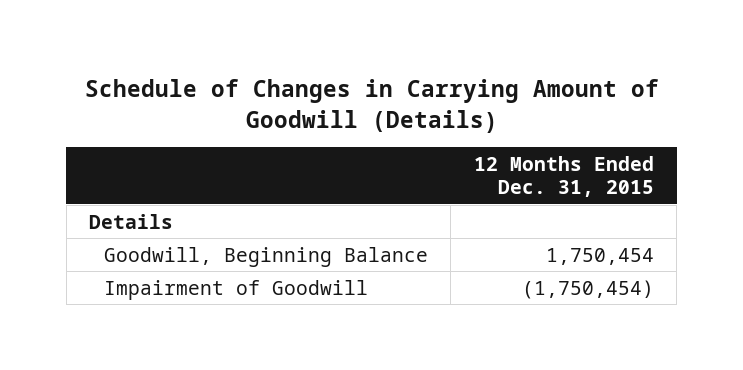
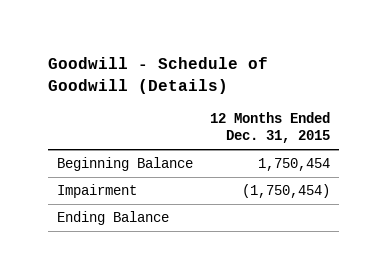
- Schedule of Changes in Carrying Amount of Goodwill (Details)
+ Goodwill - Schedule of Goodwill (Details)
- Details
- Goodwill, Beginning Balance | 1,750,454
- Impairment of Goodwill | (1,750,454)
+ Beginning Balance | 1,750,454
+ Impairment | (1,750,454)
+ Ending Balance

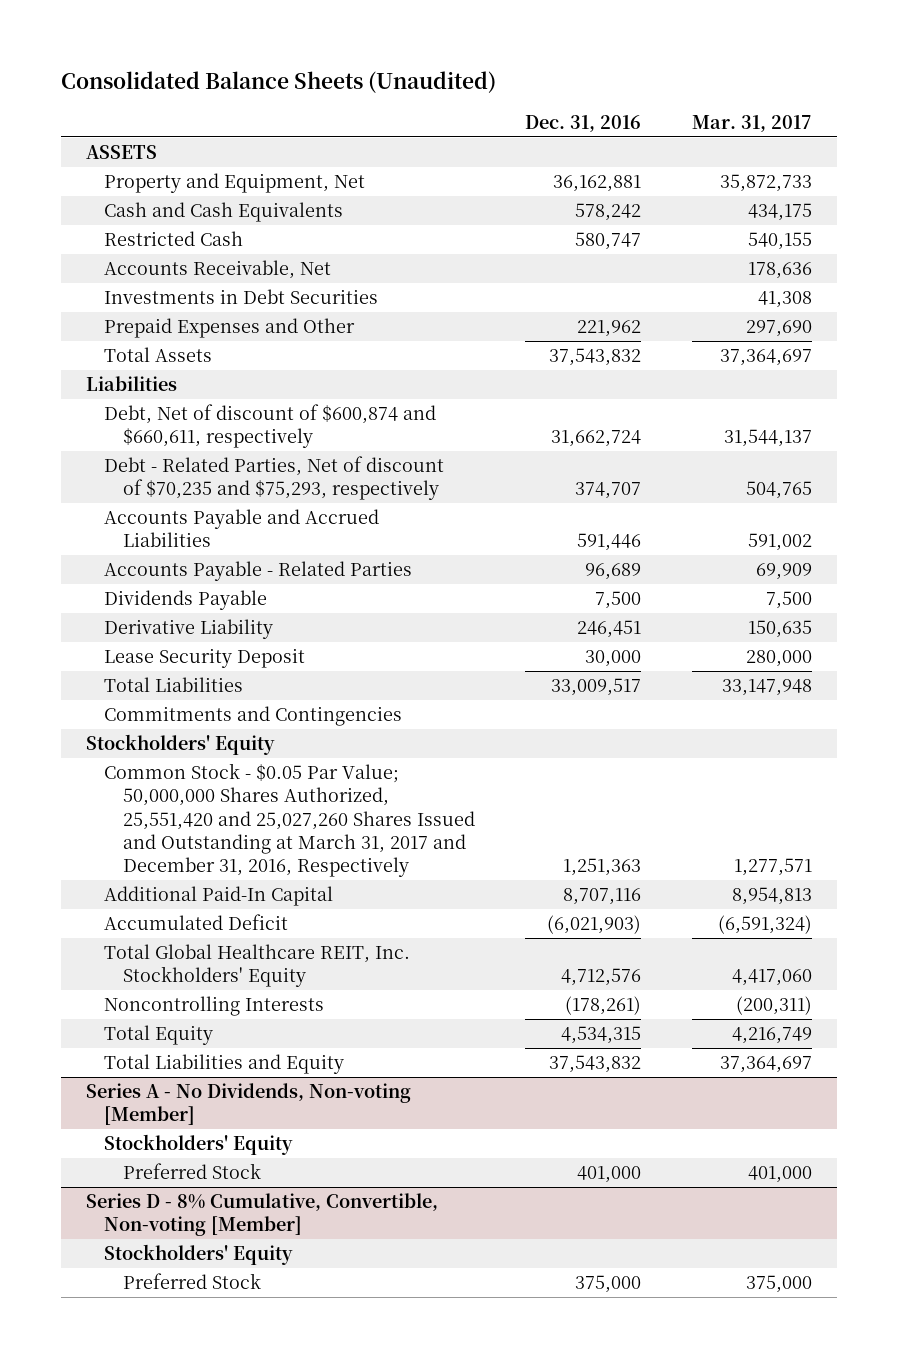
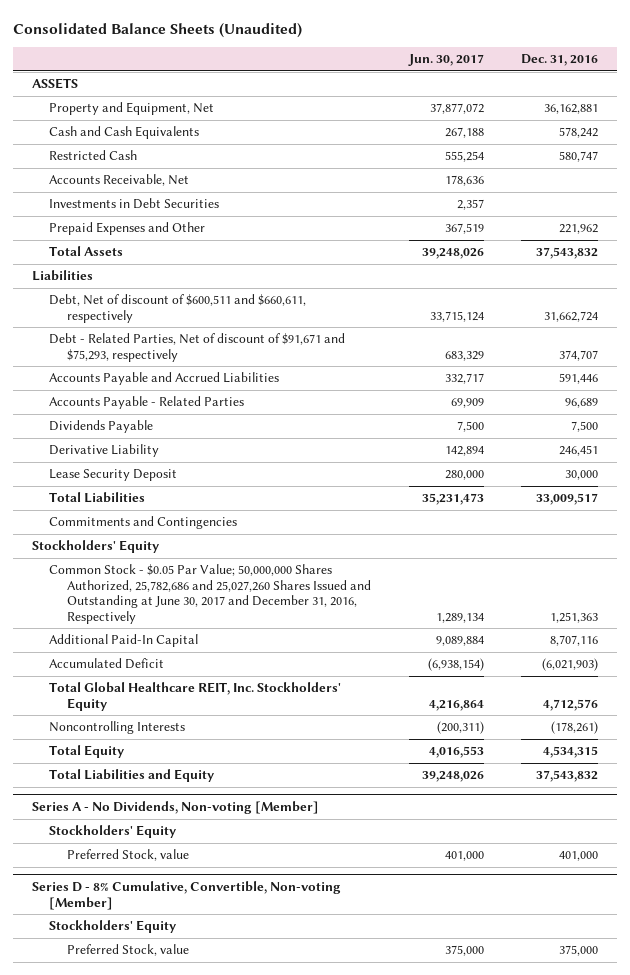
- | Dec. 31, 2016 | Mar. 31, 2017
+ | Jun. 30, 2017 | Dec. 31, 2016
- Debt, Net of discount of $600,874 and $660,611, respectively | 31,662,724 | 31,544,137
- Debt - Related Parties, Net of discount of $70,235 and $75,293, respectively | 374,707 | 504,765
+ Debt, Net of discount of $600,511 and $660,611, respectively | 33,715,124 | 31,662,724
+ Debt - Related Parties, Net of discount of $91,671 and $75,293, respectively | 683,329 | 374,707
- Common Stock - $0.05 Par Value; 50,000,000 Shares Authorized, 25,551,420 and 25,027,260 Shares Issued and Outstanding at March 31, 2017 and December 31, 2016, Respectively | 1,251,363 | 1,277,571
+ Common Stock - $0.05 Par Value; 50,000,000 Shares Authorized, 25,782,686 and 25,027,260 Shares Issued and Outstanding at June 30, 2017 and December 31, 2016, Respectively | 1,289,134 | 1,251,363
@ Series A - No Dividends, Non-voting [Member]
- Preferred Stock | 401,000 | 401,000
+ Preferred Stock, value | 401,000 | 401,000
@ Series D - 8% Cumulative, Convertible, Non-voting [Member]
- Preferred Stock | 375,000 | 375,000
+ Preferred Stock, value | 375,000 | 375,000

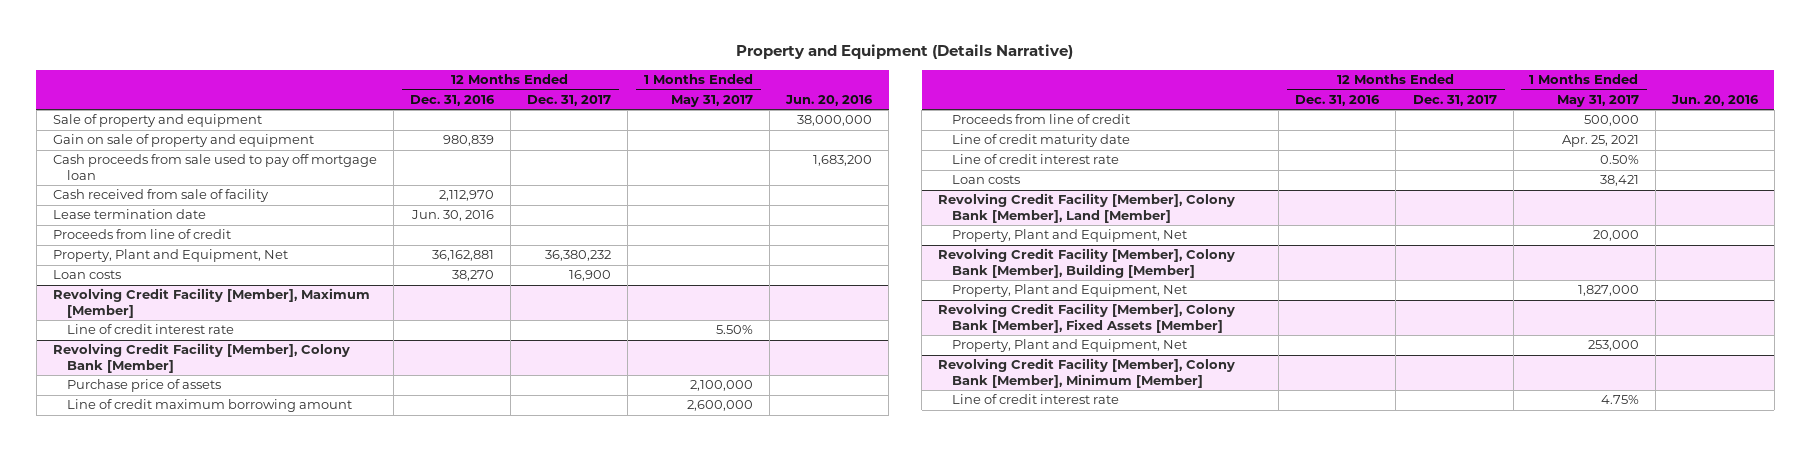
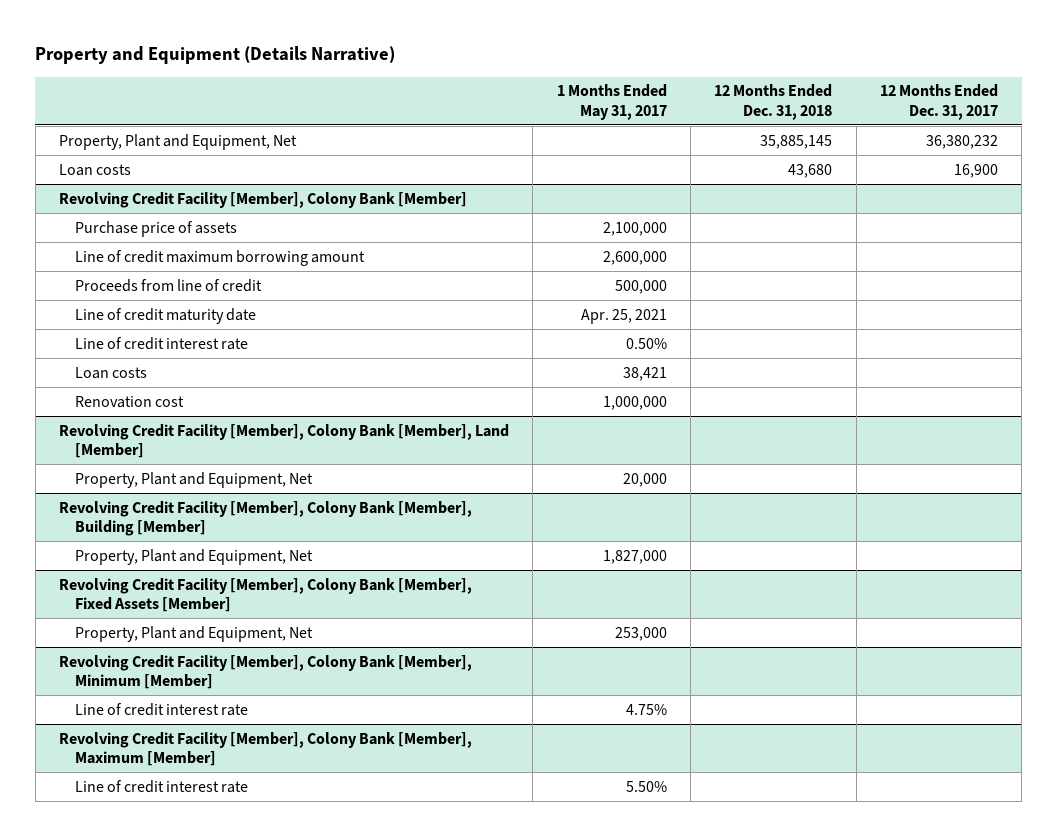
- | 12 Months Ended Dec. 31, 2016 | 12 Months Ended Dec. 31, 2017 | 1 Months Ended May 31, 2017 | Jun. 20, 2016
+ | 1 Months Ended May 31, 2017 | 12 Months Ended Dec. 31, 2018 | 12 Months Ended Dec. 31, 2017
- Sale of property and equipment | | | | 38,000,000
- Gain on sale of property and equipment | 980,839 | | |
- Cash proceeds from sale used to pay off mortgage loan | | | | 1,683,200
- Cash received from sale of facility | 2,112,970 | | |
- Lease termination date | Jun. 30, 2016 | | |
- Proceeds from line of credit
- Revolving Credit Facility [Member], Maximum [Member]
- Line of credit interest rate | | | 5.50% |
@ Revolving Credit Facility [Member], Colony Bank [Member]
+ Renovation cost | 1,000,000 | |
+ Revolving Credit Facility [Member], Colony Bank [Member], Maximum [Member]
+ Line of credit interest rate | 5.50% | |

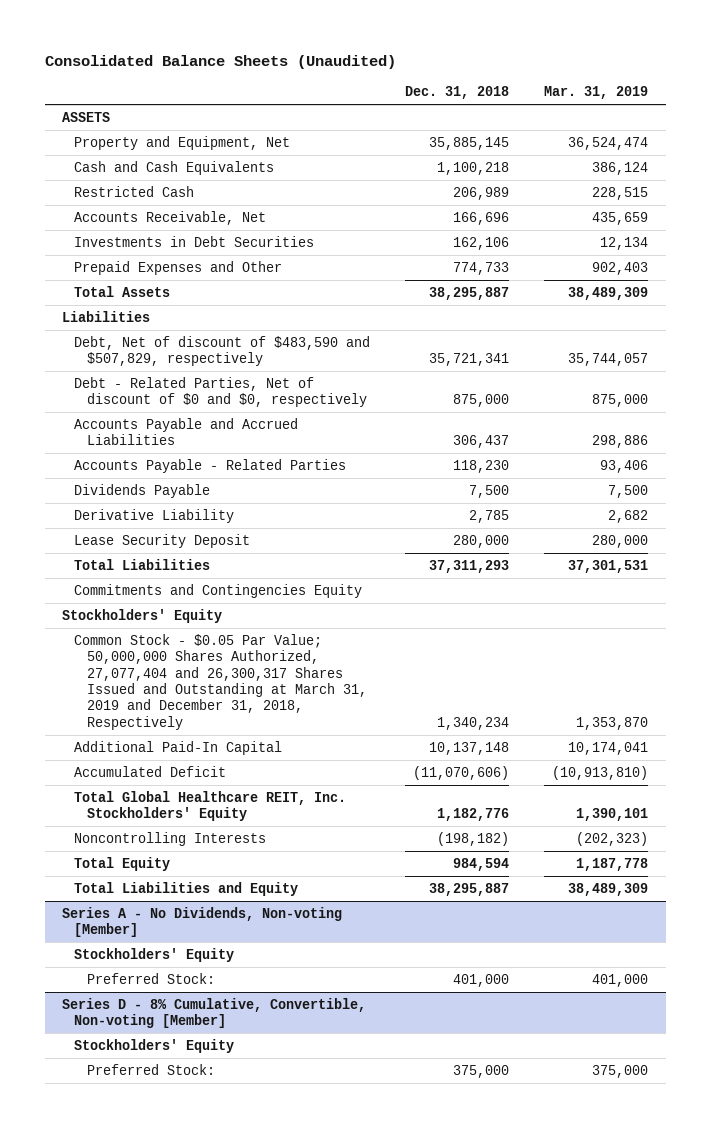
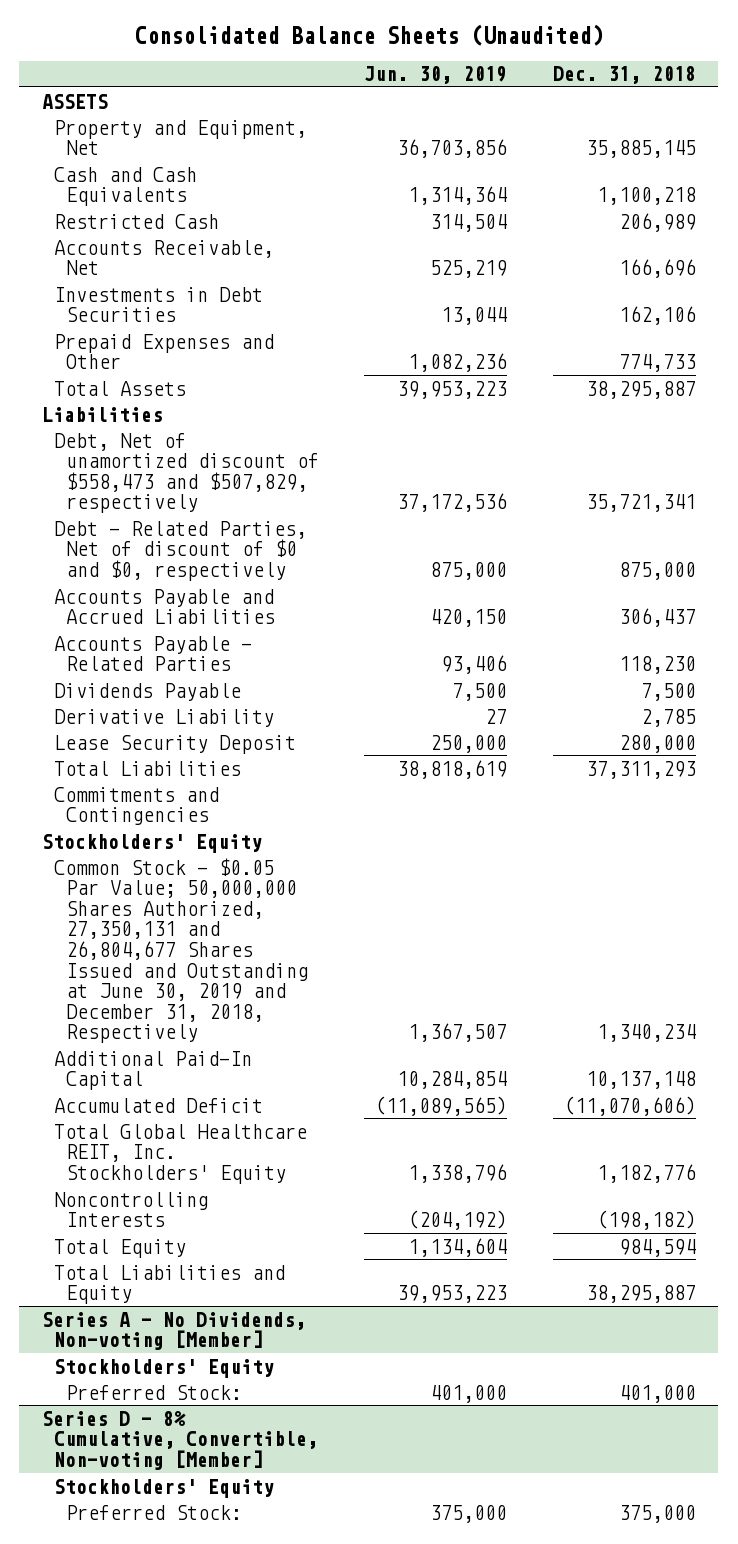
- | Dec. 31, 2018 | Mar. 31, 2019
+ | Jun. 30, 2019 | Dec. 31, 2018
- Debt, Net of discount of $483,590 and $507,829, respectively | 35,721,341 | 35,744,057
+ Debt, Net of unamortized discount of $558,473 and $507,829, respectively | 37,172,536 | 35,721,341
- Commitments and Contingencies Equity
+ Commitments and Contingencies
- Common Stock - $0.05 Par Value; 50,000,000 Shares Authorized, 27,077,404 and 26,300,317 Shares Issued and Outstanding at March 31, 2019 and December 31, 2018, Respectively | 1,340,234 | 1,353,870
+ Common Stock - $0.05 Par Value; 50,000,000 Shares Authorized, 27,350,131 and 26,804,677 Shares Issued and Outstanding at June 30, 2019 and December 31, 2018, Respectively | 1,367,507 | 1,340,234

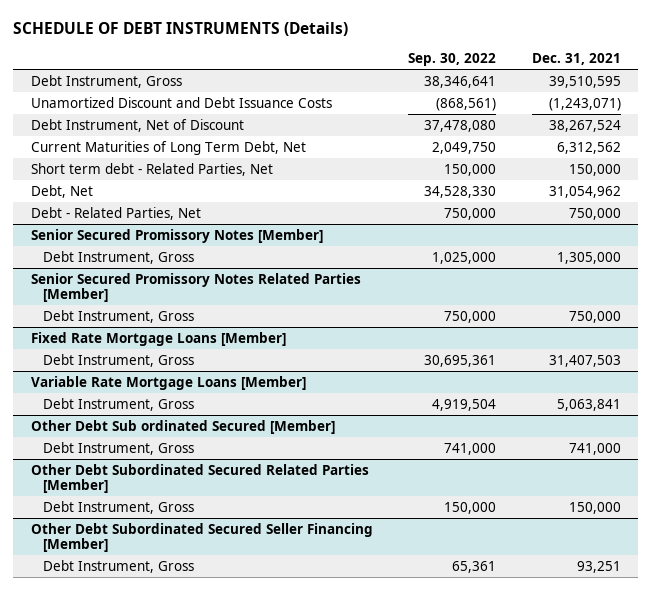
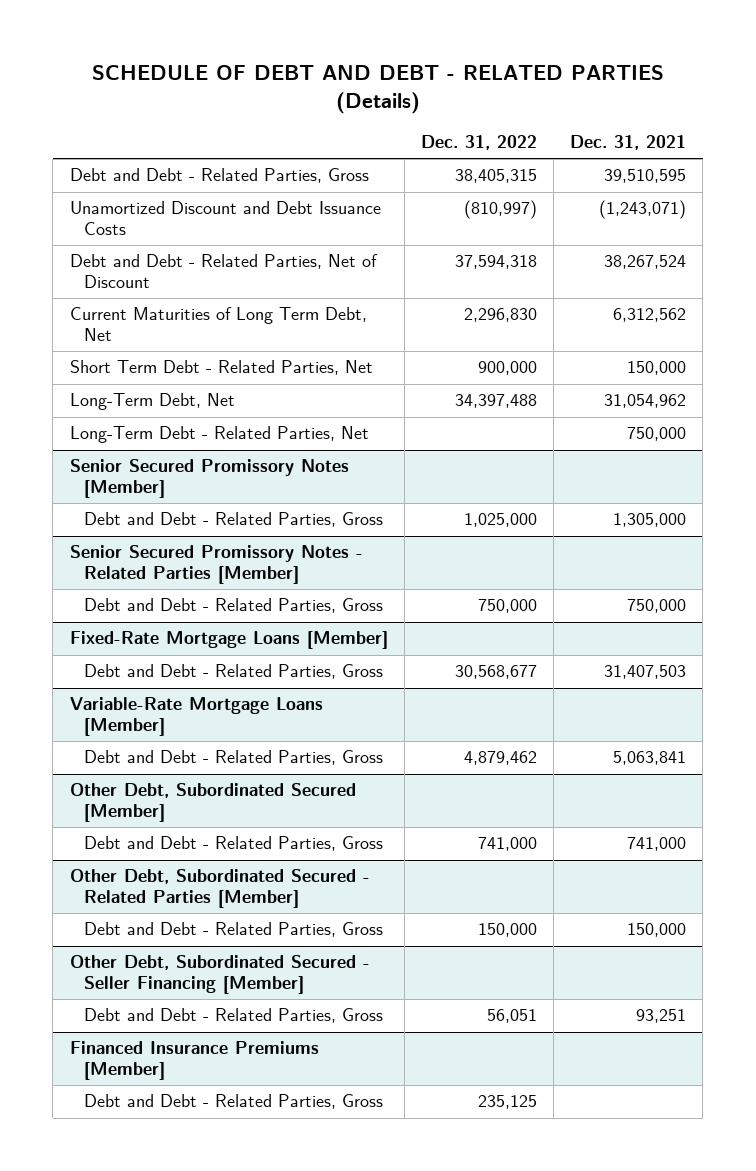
- SCHEDULE OF DEBT INSTRUMENTS (Details)
+ SCHEDULE OF DEBT AND DEBT - RELATED PARTIES (Details)
- | Sep. 30, 2022 | Dec. 31, 2021
+ | Dec. 31, 2022 | Dec. 31, 2021
- Debt Instrument, Gross | 38,346,641 | 39,510,595
+ Debt and Debt - Related Parties, Gross | 38,405,315 | 39,510,595
- Debt Instrument, Net of Discount | 37,478,080 | 38,267,524
+ Debt and Debt - Related Parties, Net of Discount | 37,594,318 | 38,267,524
- Short term debt - Related Parties, Net | 150,000 | 150,000
- Debt, Net | 34,528,330 | 31,054,962
- Debt - Related Parties, Net | 750,000 | 750,000
+ Short Term Debt - Related Parties, Net | 900,000 | 150,000
+ Long-Term Debt, Net | 34,397,488 | 31,054,962
+ Long-Term Debt - Related Parties, Net | | 750,000
@ Senior Secured Promissory Notes [Member]
- Debt Instrument, Gross | 1,025,000 | 1,305,000
- Senior Secured Promissory Notes Related Parties [Member]
- Debt Instrument, Gross | 750,000 | 750,000
- Fixed Rate Mortgage Loans [Member]
- Debt Instrument, Gross | 30,695,361 | 31,407,503
- Variable Rate Mortgage Loans [Member]
- Debt Instrument, Gross | 4,919,504 | 5,063,841
- Other Debt Sub ordinated Secured [Member]
- Debt Instrument, Gross | 741,000 | 741,000
- Other Debt Subordinated Secured Related Parties [Member]
- Debt Instrument, Gross | 150,000 | 150,000
- Other Debt Subordinated Secured Seller Financing [Member]
- Debt Instrument, Gross | 65,361 | 93,251
@ Senior Secured Promissory Notes [Member]
+ Debt and Debt - Related Parties, Gross | 1,025,000 | 1,305,000
+ Senior Secured Promissory Notes - Related Parties [Member]
+ Debt and Debt - Related Parties, Gross | 750,000 | 750,000
+ Fixed-Rate Mortgage Loans [Member]
+ Debt and Debt - Related Parties, Gross | 30,568,677 | 31,407,503
+ Variable-Rate Mortgage Loans [Member]
+ Debt and Debt - Related Parties, Gross | 4,879,462 | 5,063,841
+ Other Debt, Subordinated Secured [Member]
+ Debt and Debt - Related Parties, Gross | 741,000 | 741,000
+ Other Debt, Subordinated Secured - Related Parties [Member]
+ Debt and Debt - Related Parties, Gross | 150,000 | 150,000
+ Other Debt, Subordinated Secured - Seller Financing [Member]
+ Debt and Debt - Related Parties, Gross | 56,051 | 93,251
+ Financed Insurance Premiums [Member]
+ Debt and Debt - Related Parties, Gross | 235,125 |

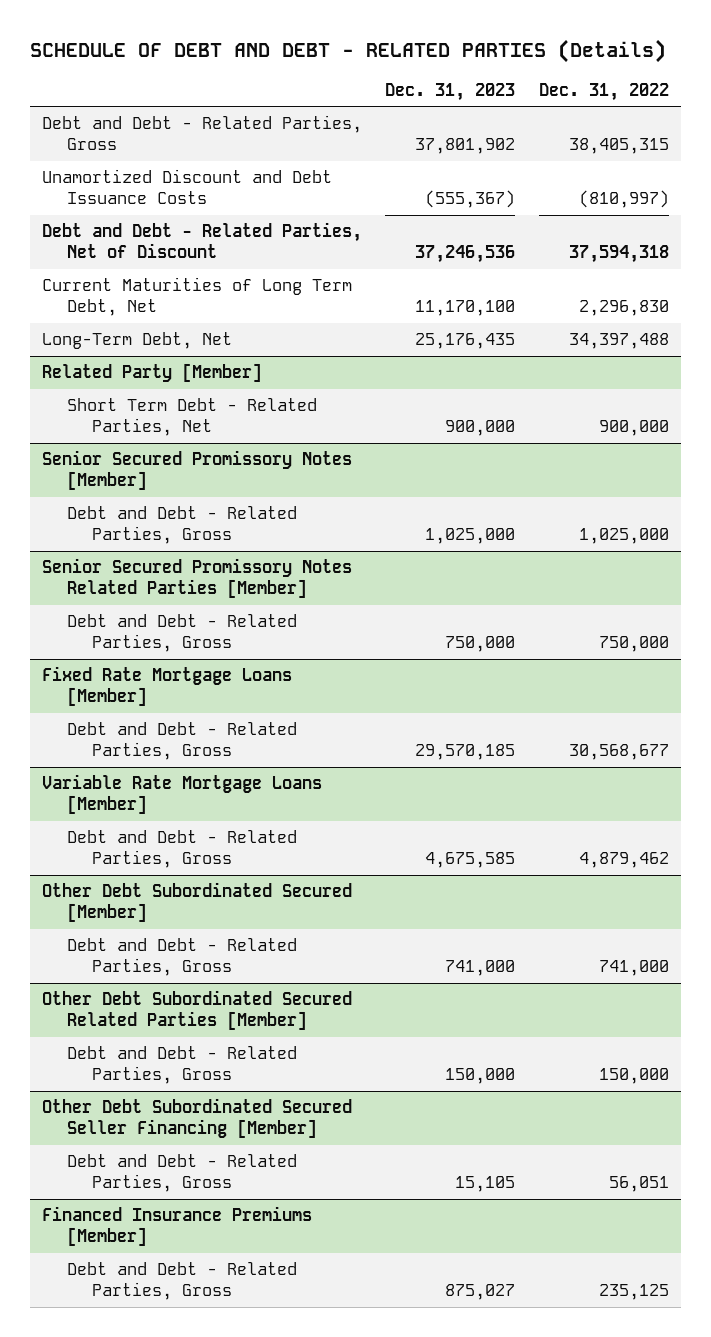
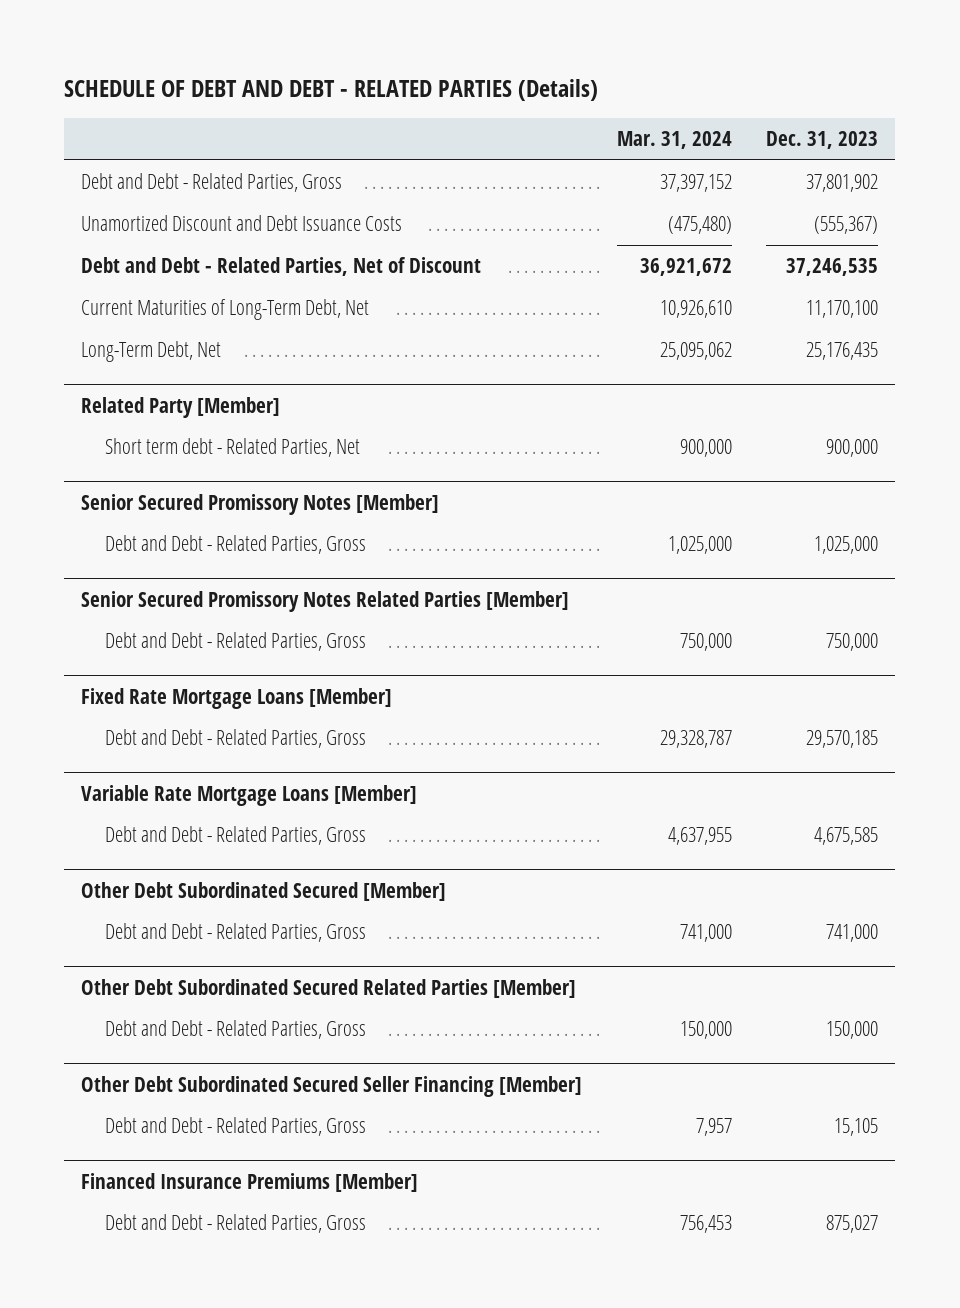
- | Dec. 31, 2023 | Dec. 31, 2022
+ | Mar. 31, 2024 | Dec. 31, 2023
- Debt and Debt - Related Parties, Net of Discount | 37,246,536 | 37,594,318
- Current Maturities of Long Term Debt, Net | 11,170,100 | 2,296,830
+ Debt and Debt - Related Parties, Net of Discount | 36,921,672 | 37,246,535
+ Current Maturities of Long-Term Debt, Net | 10,926,610 | 11,170,100
@ Related Party [Member]
- Short Term Debt - Related Parties, Net | 900,000 | 900,000
+ Short term debt - Related Parties, Net | 900,000 | 900,000

